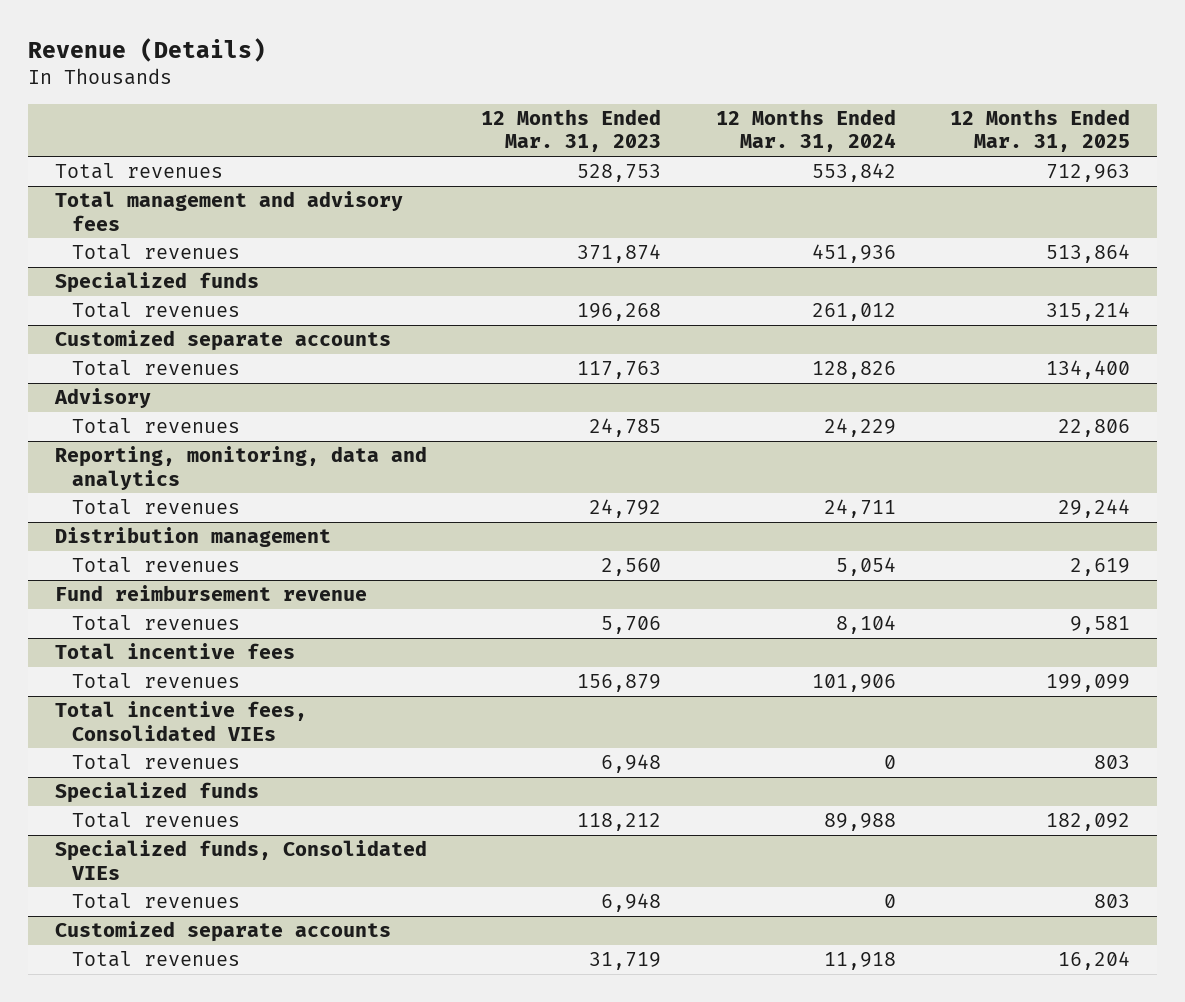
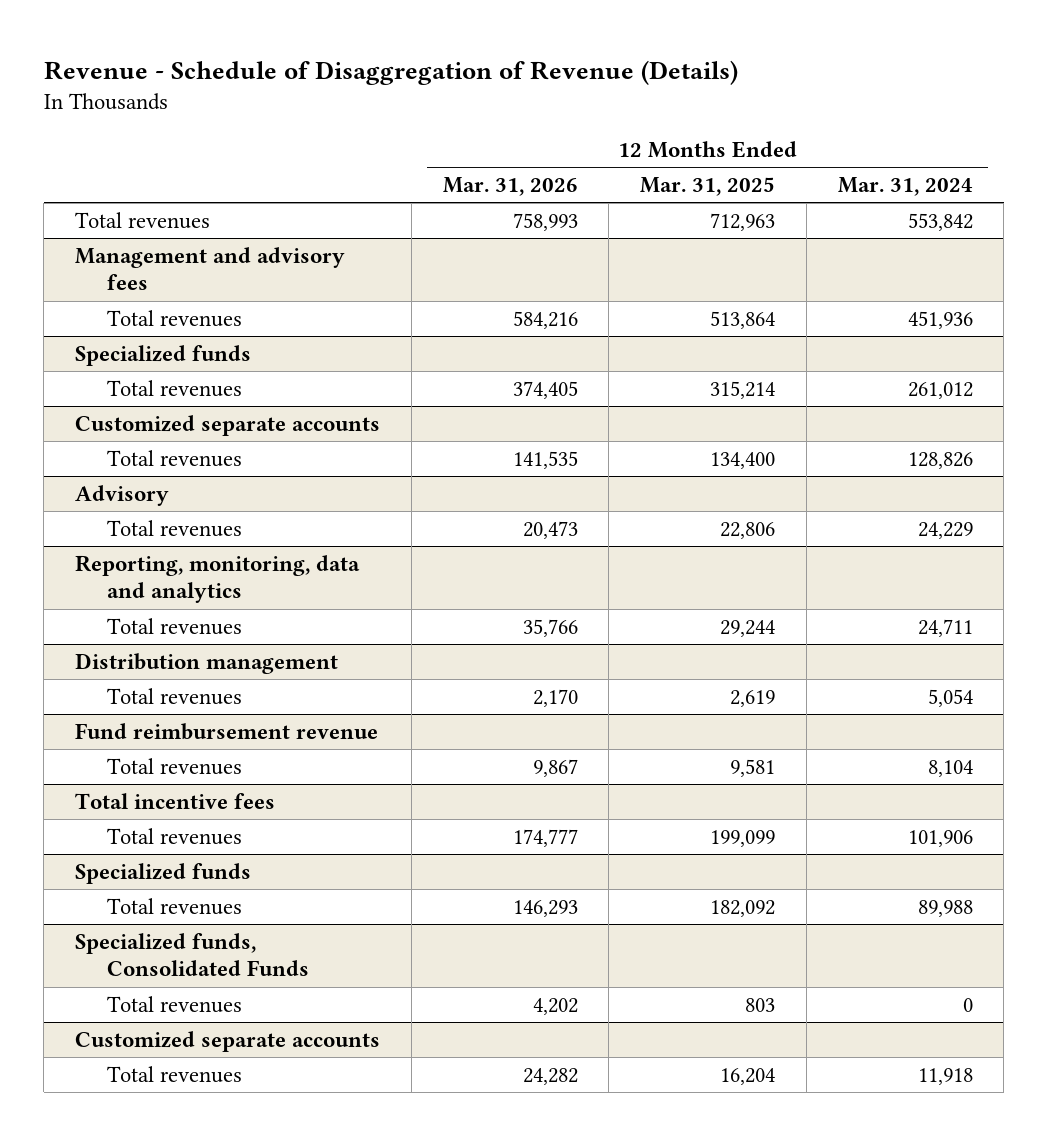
- Revenue (Details)
+ Revenue - Schedule of Disaggregation of Revenue (Details)
- | 12 Months Ended Mar. 31, 2023 | 12 Months Ended Mar. 31, 2024 | 12 Months Ended Mar. 31, 2025
+ | 12 Months Ended Mar. 31, 2026 | 12 Months Ended Mar. 31, 2025 | 12 Months Ended Mar. 31, 2024
- Total management and advisory fees
+ Management and advisory fees
- Total incentive fees, Consolidated VIEs
- Total revenues | 6,948 | 0 | 803
- Specialized funds, Consolidated VIEs
+ Specialized funds, Consolidated Funds

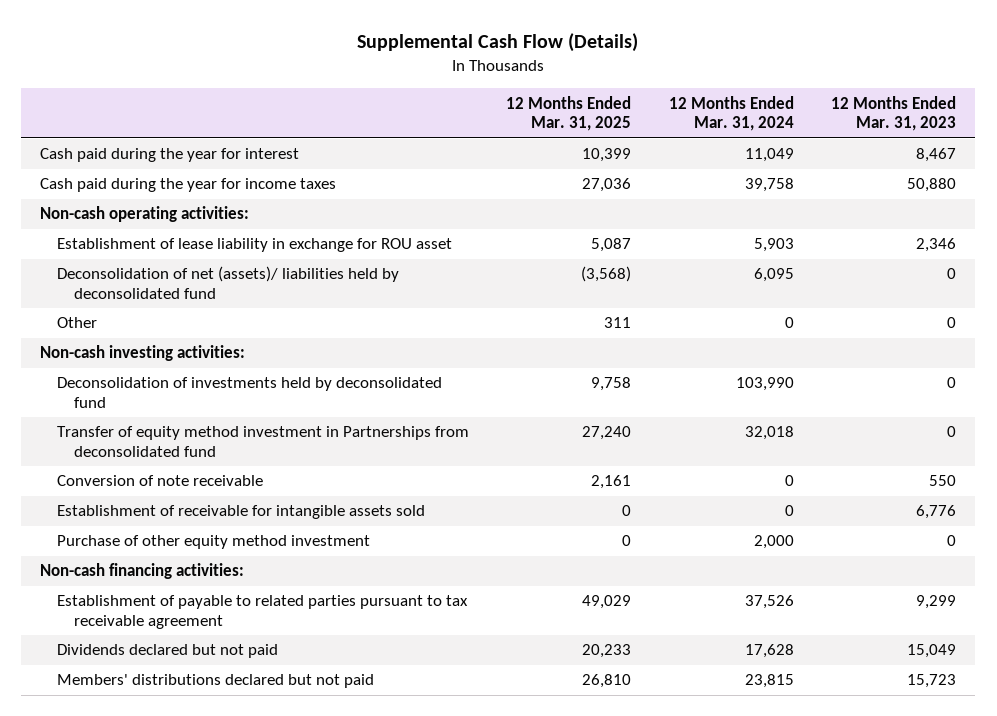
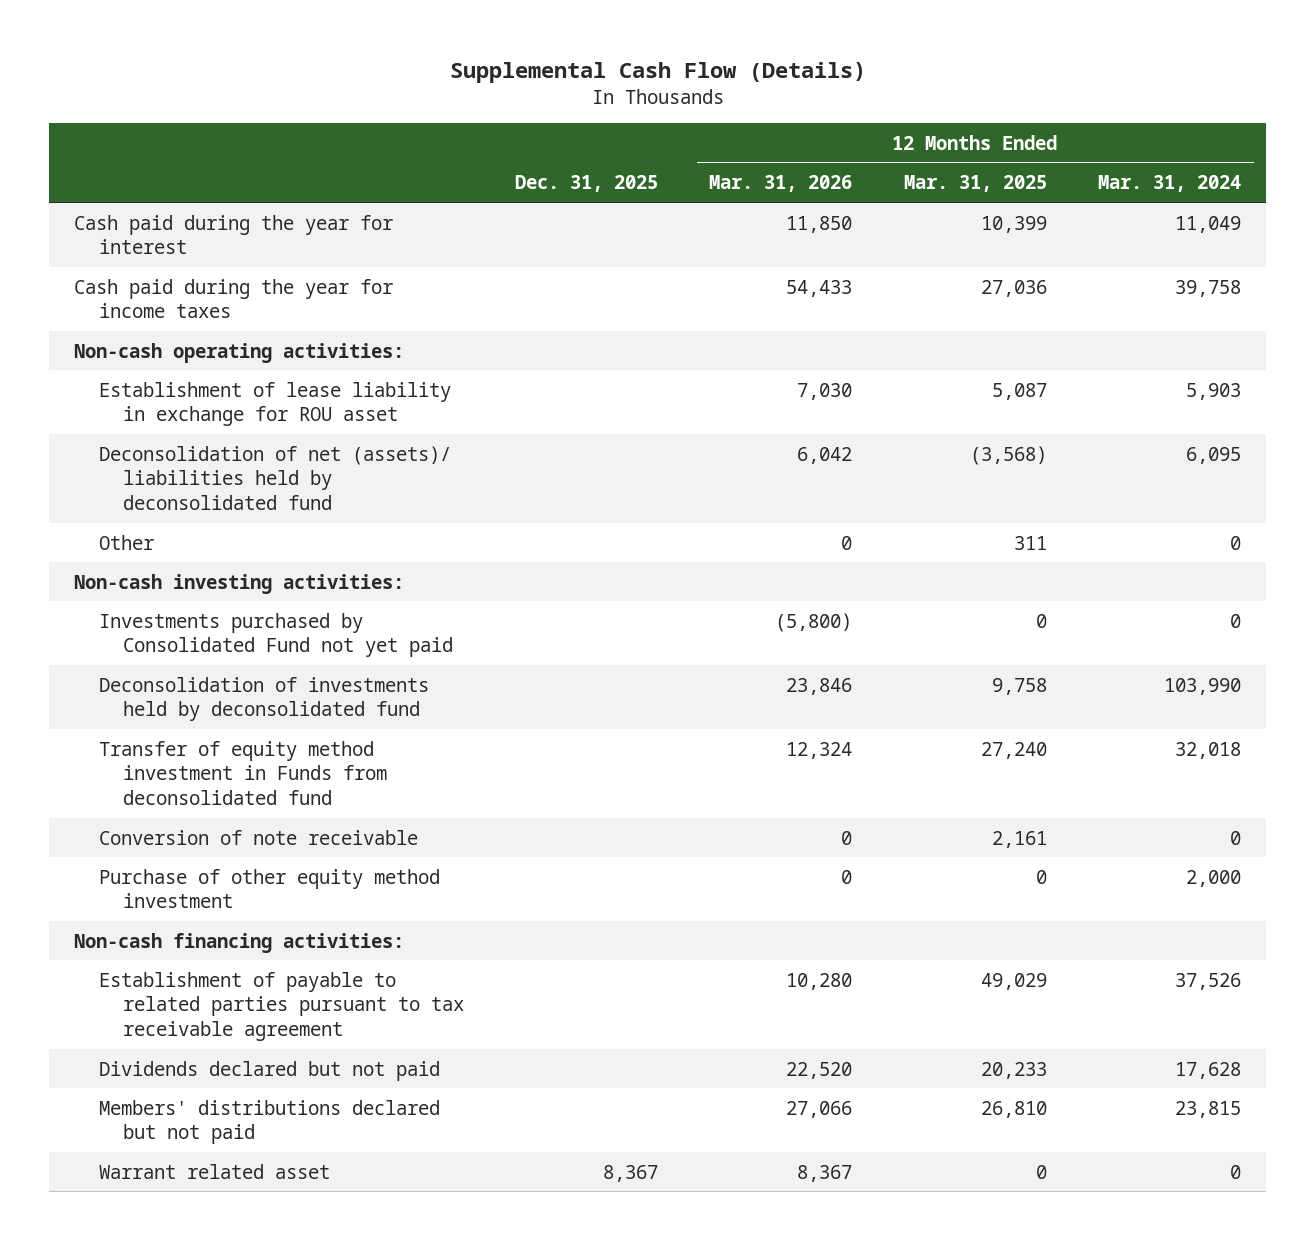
- | 12 Months Ended Mar. 31, 2025 | 12 Months Ended Mar. 31, 2024 | 12 Months Ended Mar. 31, 2023
+ | Dec. 31, 2025 | 12 Months Ended Mar. 31, 2026 | 12 Months Ended Mar. 31, 2025 | 12 Months Ended Mar. 31, 2024
+ Investments purchased by Consolidated Fund not yet paid | | (5,800) | 0 | 0
- Transfer of equity method investment in Partnerships from deconsolidated fund | 27,240 | 32,018 | 0
+ Transfer of equity method investment in Funds from deconsolidated fund | | 12,324 | 27,240 | 32,018
- Establishment of receivable for intangible assets sold | 0 | 0 | 6,776
+ Warrant related asset | 8,367 | 8,367 | 0 | 0

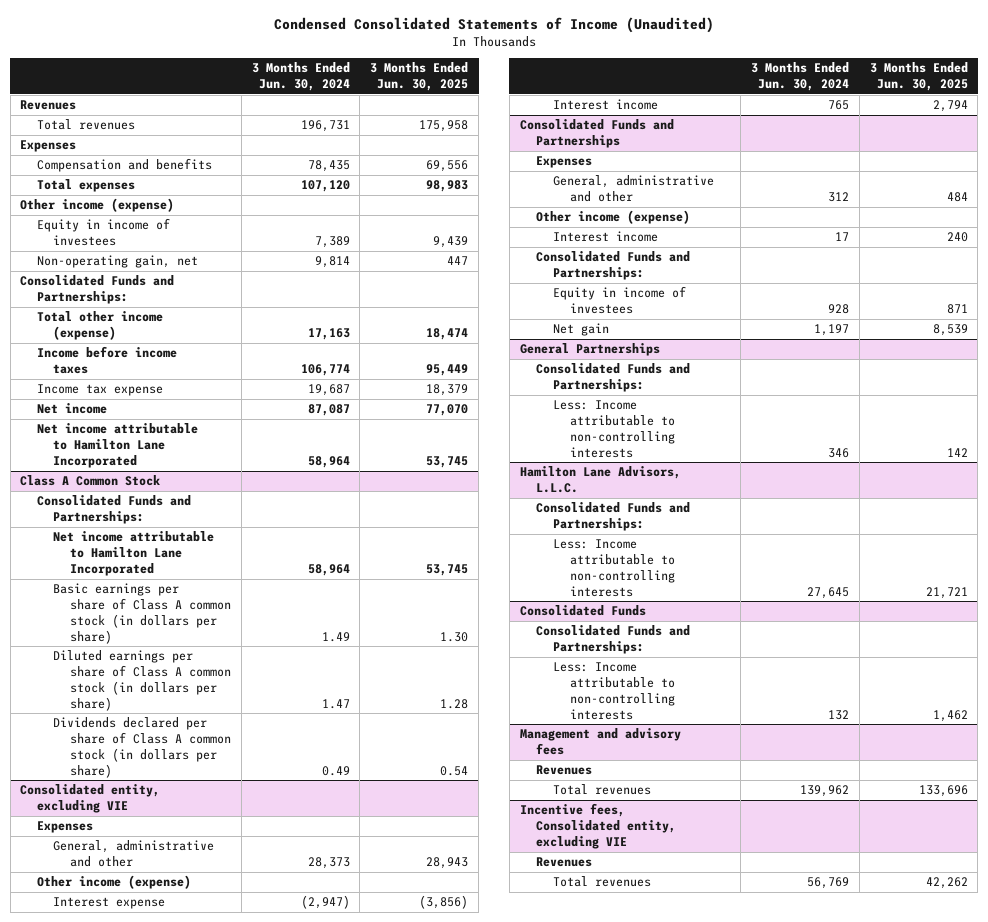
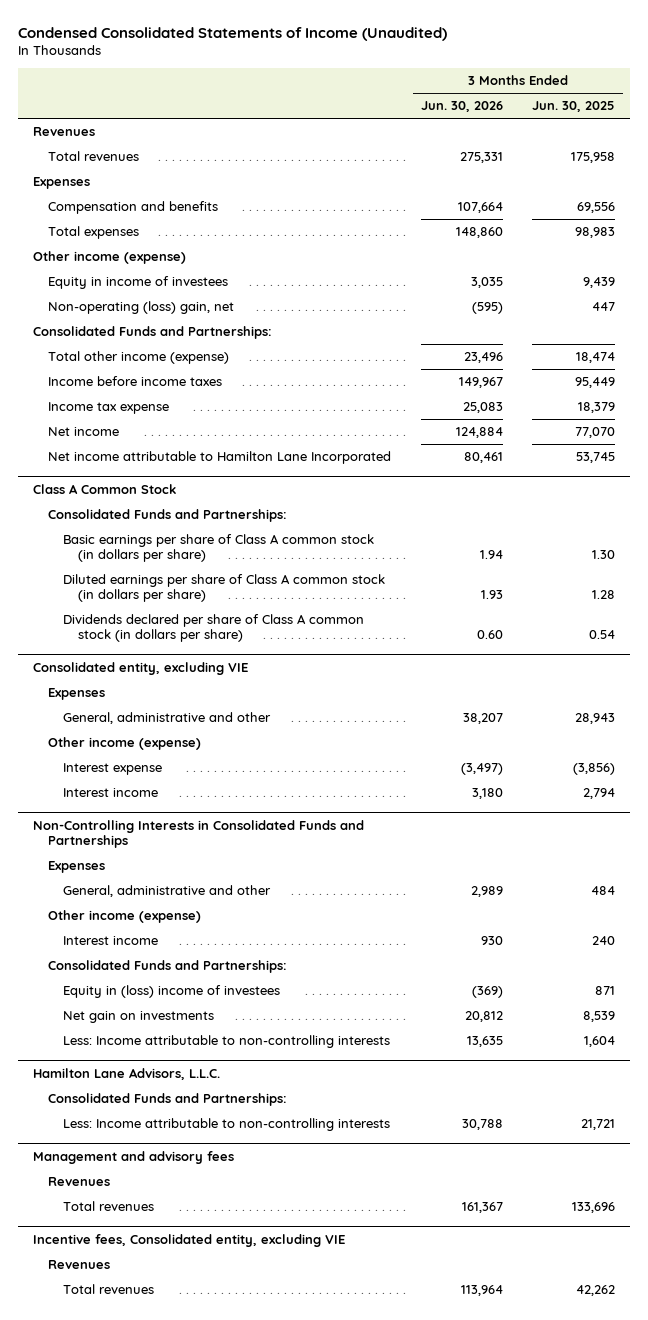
- | 3 Months Ended Jun. 30, 2024 | 3 Months Ended Jun. 30, 2025
+ | 3 Months Ended Jun. 30, 2026 | 3 Months Ended Jun. 30, 2025
- Non-operating gain, net | 9,814 | 447
+ Non-operating (loss) gain, net | (595) | 447
@ Class A Common Stock
- Net income attributable to Hamilton Lane Incorporated | 58,964 | 53,745
- Consolidated Funds and Partnerships
+ Non-Controlling Interests in Consolidated Funds and Partnerships
- Equity in income of investees | 928 | 871
- Net gain | 1,197 | 8,539
- General Partnerships
- Consolidated Funds and Partnerships:
- Less: Income attributable to non-controlling interests | 346 | 142
+ Equity in (loss) income of investees | (369) | 871
+ Net gain on investments | 20,812 | 8,539
+ Less: Income attributable to non-controlling interests | 13,635 | 1,604
- Consolidated Funds
- Consolidated Funds and Partnerships:
- Less: Income attributable to non-controlling interests | 132 | 1,462

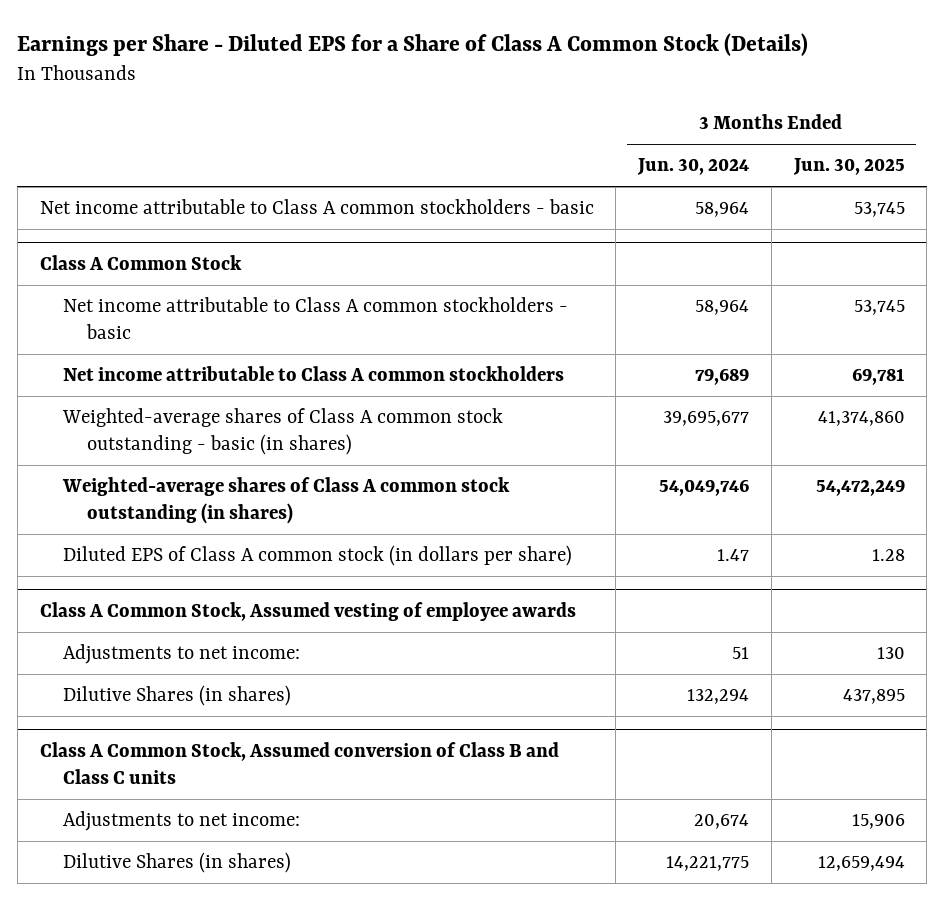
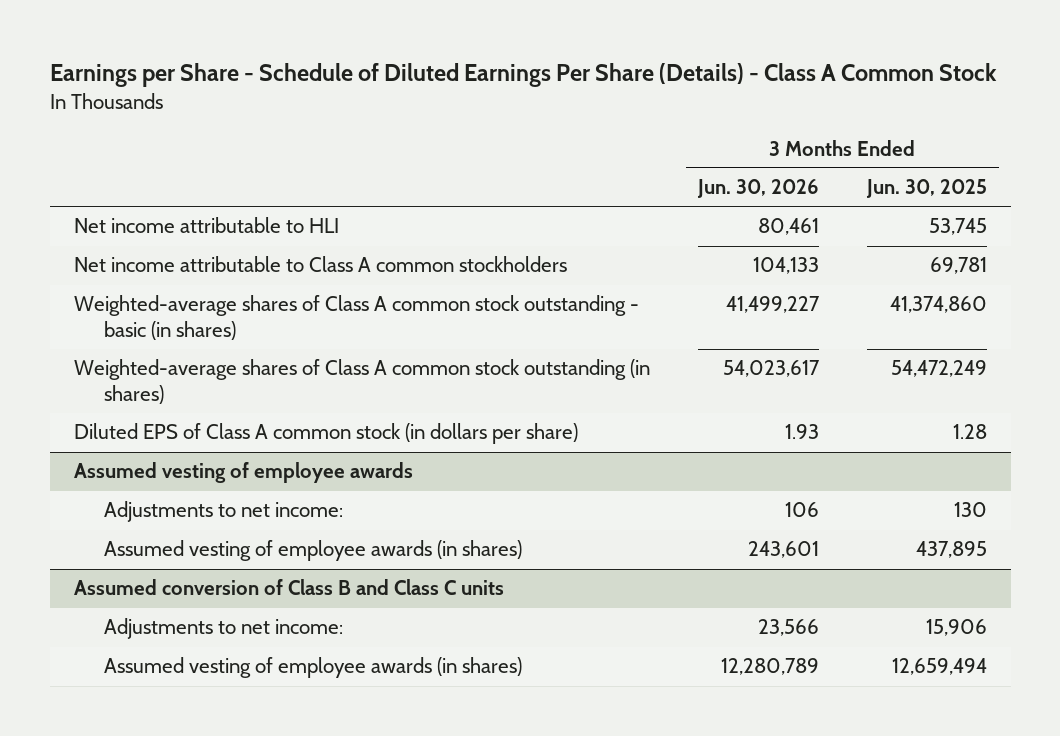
- Earnings per Share - Diluted EPS for a Share of Class A Common Stock (Details)
+ Earnings per Share - Schedule of Diluted Earnings Per Share (Details) - Class A Common Stock
- | 3 Months Ended Jun. 30, 2024 | 3 Months Ended Jun. 30, 2025
+ | 3 Months Ended Jun. 30, 2026 | 3 Months Ended Jun. 30, 2025
- Net income attributable to Class A common stockholders - basic | 58,964 | 53,745
- Class A Common Stock
- Net income attributable to Class A common stockholders - basic | 58,964 | 53,745
+ Net income attributable to HLI | 80,461 | 53,745
- Class A Common Stock, Assumed vesting of employee awards
+ Assumed vesting of employee awards
- Dilutive Shares (in shares) | 132,294 | 437,895
- Class A Common Stock, Assumed conversion of Class B and Class C units
+ Assumed vesting of employee awards (in shares) | 243,601 | 437,895
+ Assumed conversion of Class B and Class C units
- Dilutive Shares (in shares) | 14,221,775 | 12,659,494
+ Assumed vesting of employee awards (in shares) | 12,280,789 | 12,659,494

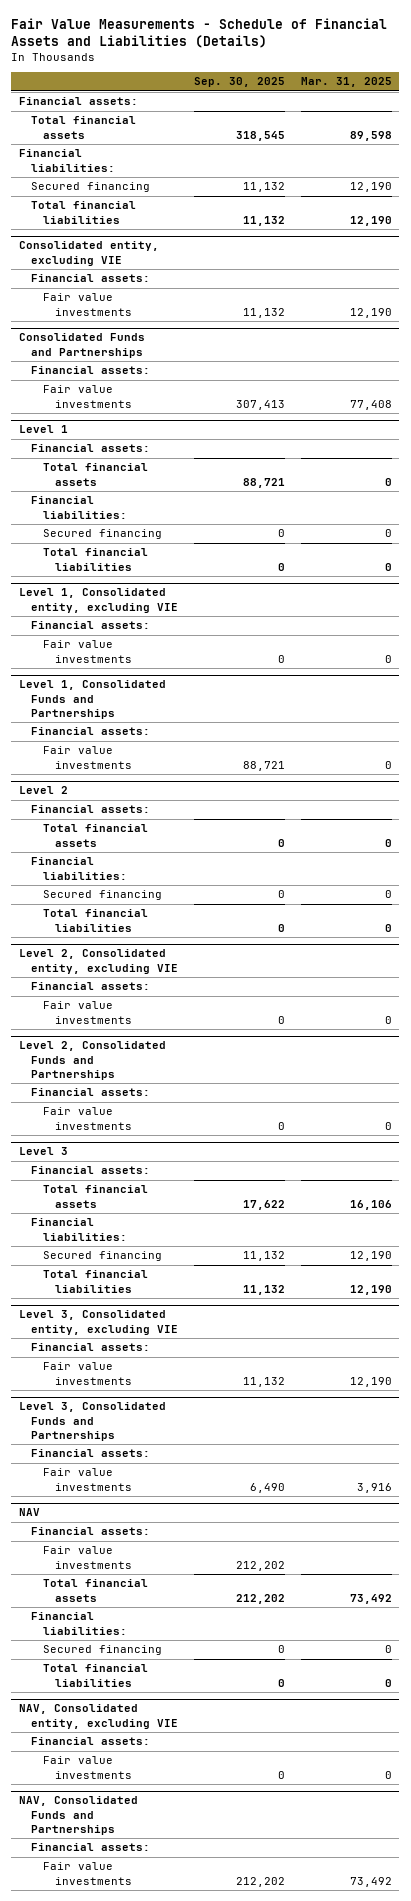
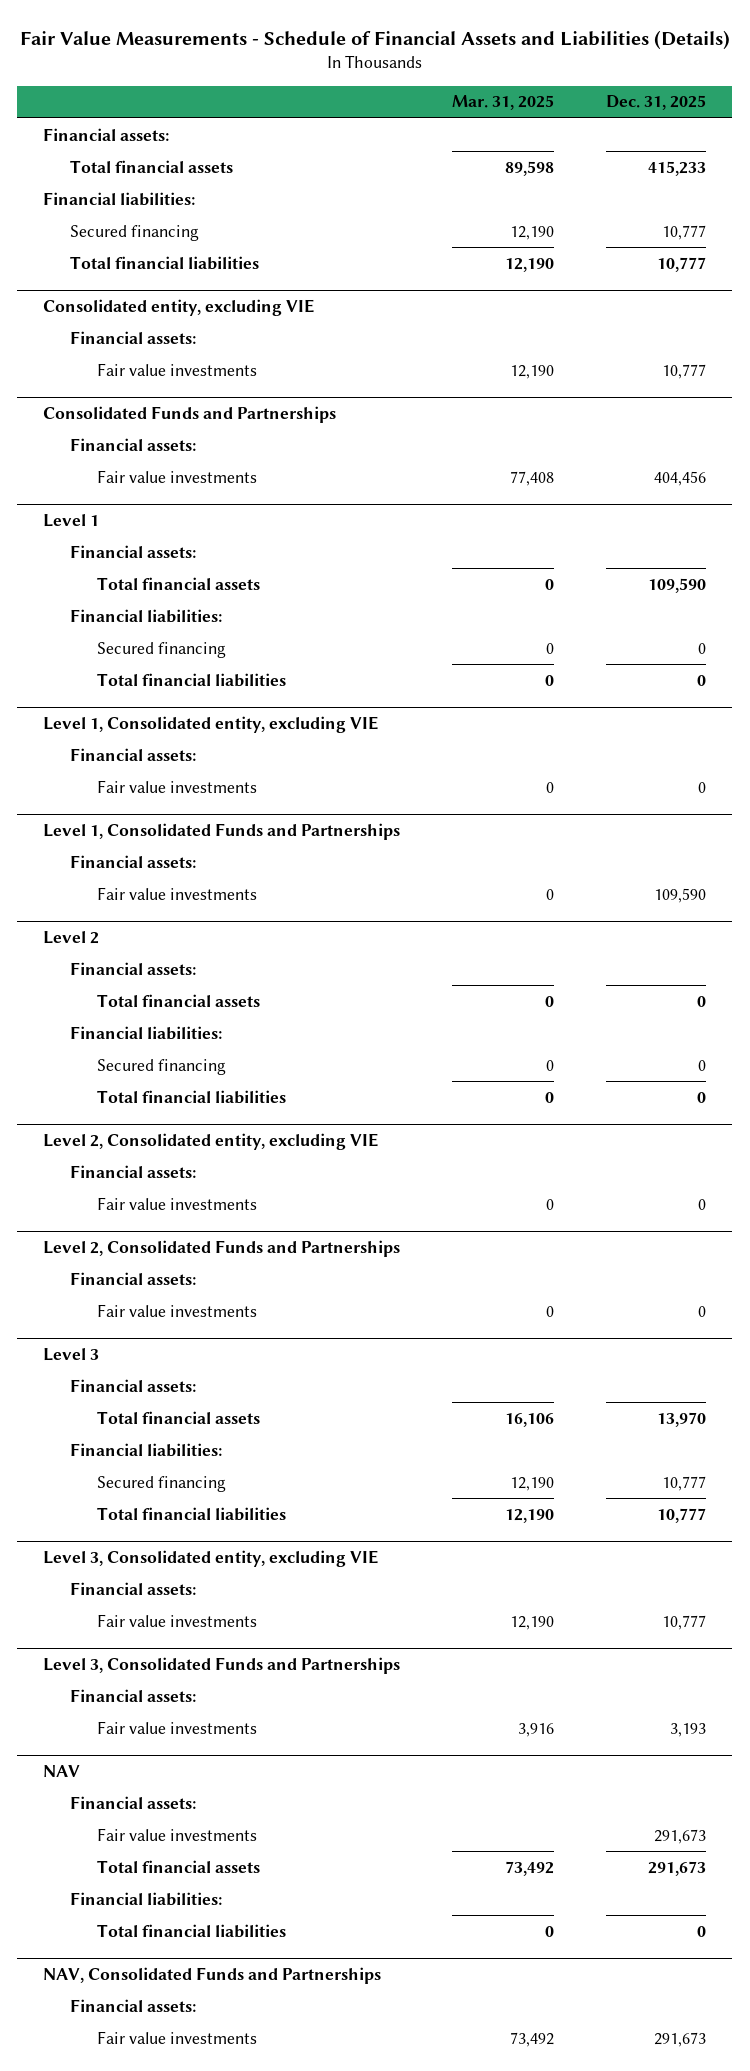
- | Sep. 30, 2025 | Mar. 31, 2025
+ | Mar. 31, 2025 | Dec. 31, 2025
@ NAV
- Secured financing | 0 | 0
- NAV, Consolidated entity, excluding VIE
- Financial assets:
- Fair value investments | 0 | 0

